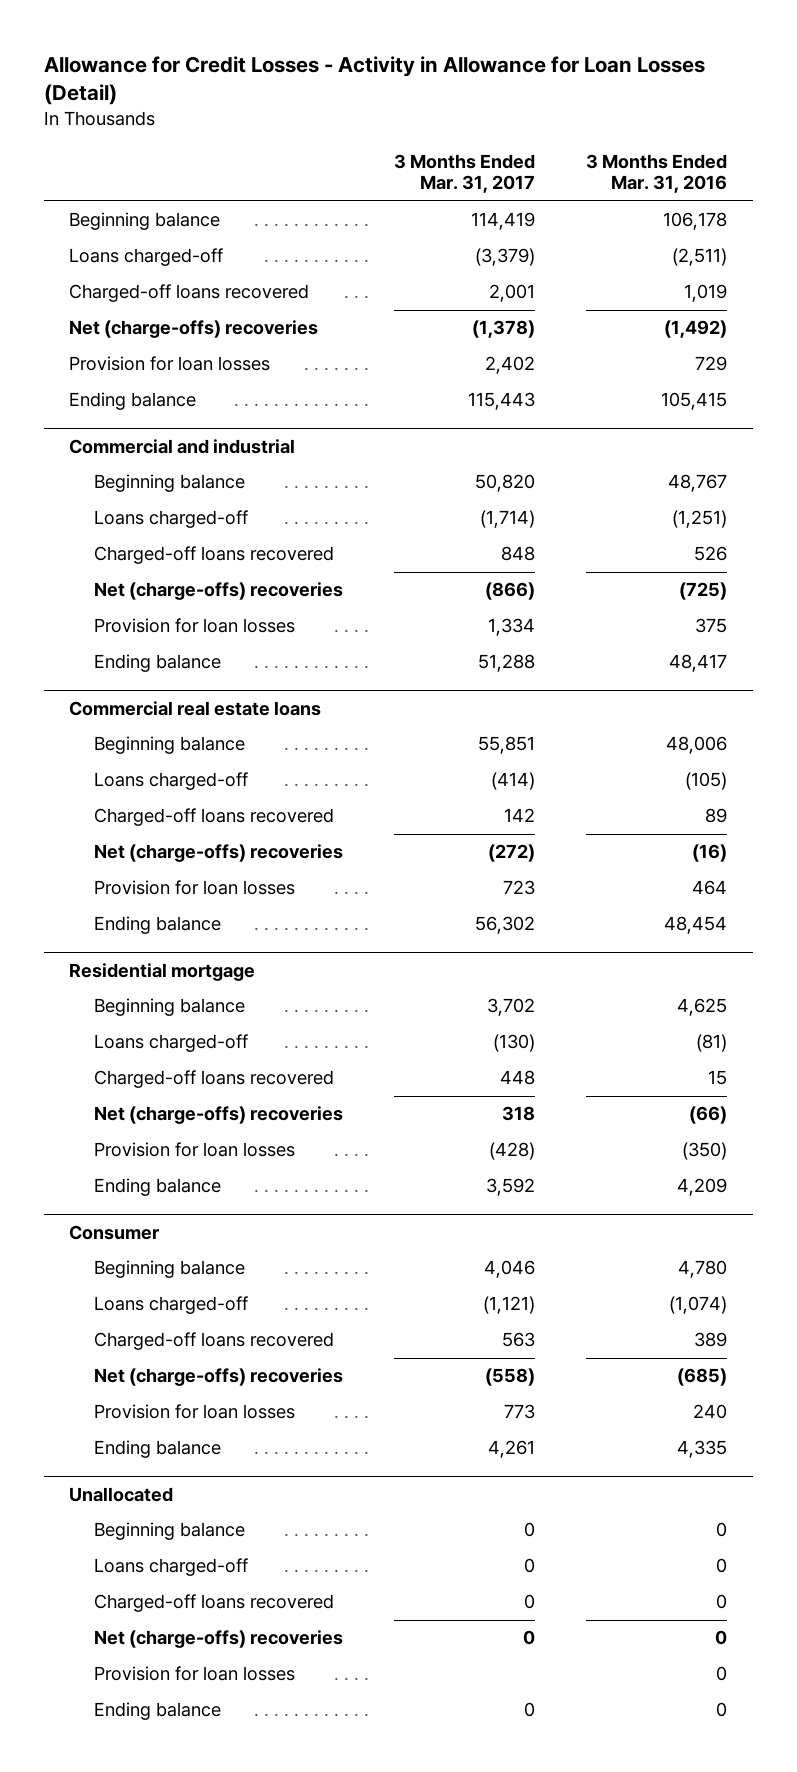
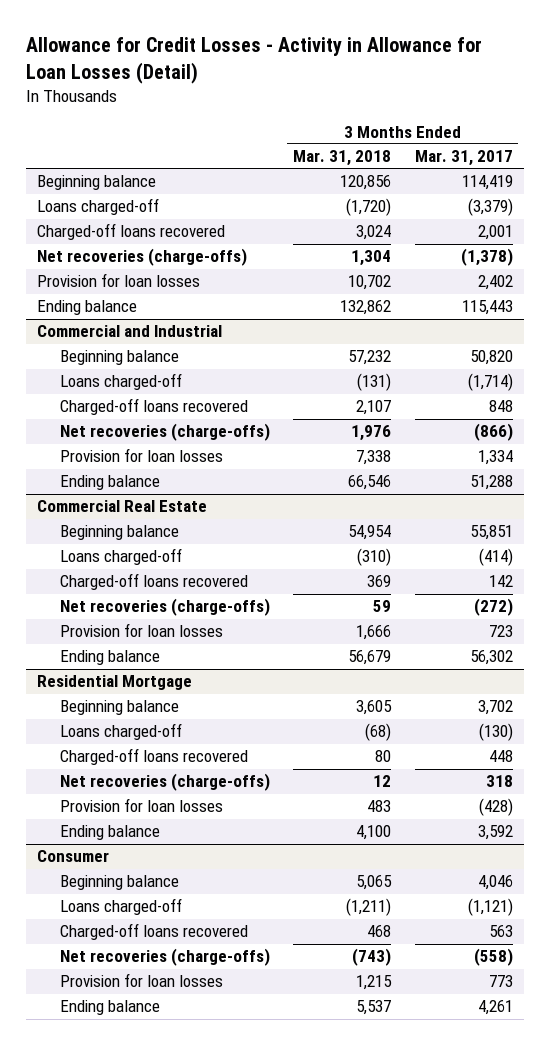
- | 3 Months Ended Mar. 31, 2017 | 3 Months Ended Mar. 31, 2016
+ | 3 Months Ended Mar. 31, 2018 | 3 Months Ended Mar. 31, 2017
- Net (charge-offs) recoveries | (1,378) | (1,492)
+ Net recoveries (charge-offs) | 1,304 | (1,378)
- Commercial and industrial
+ Commercial and Industrial
- Net (charge-offs) recoveries | (866) | (725)
+ Net recoveries (charge-offs) | 1,976 | (866)
- Commercial real estate loans
+ Commercial Real Estate
- Net (charge-offs) recoveries | (272) | (16)
+ Net recoveries (charge-offs) | 59 | (272)
- Residential mortgage
+ Residential Mortgage
- Net (charge-offs) recoveries | 318 | (66)
+ Net recoveries (charge-offs) | 12 | 318
@ Consumer
- Net (charge-offs) recoveries | (558) | (685)
+ Net recoveries (charge-offs) | (743) | (558)
- Unallocated
- Beginning balance | 0 | 0
- Loans charged-off | 0 | 0
- Charged-off loans recovered | 0 | 0
- Net (charge-offs) recoveries | 0 | 0
- Provision for loan losses | | 0
- Ending balance | 0 | 0

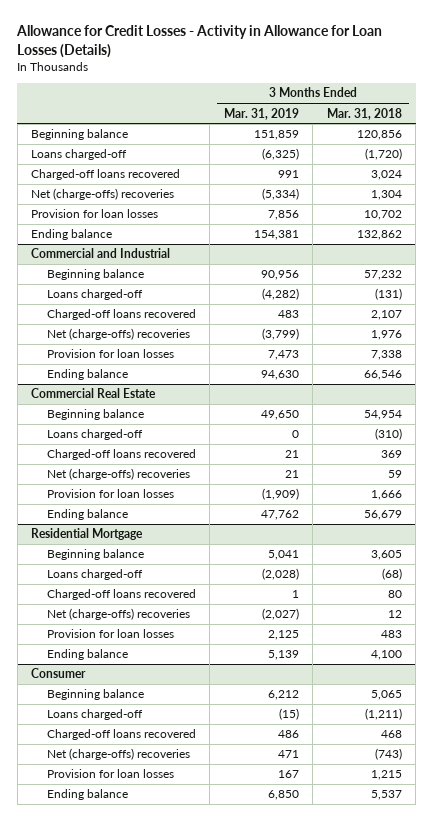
- Allowance for Credit Losses - Activity in Allowance for Loan Losses (Detail)
+ Allowance for Credit Losses - Activity in Allowance for Loan Losses (Details)
- | 3 Months Ended Mar. 31, 2018 | 3 Months Ended Mar. 31, 2017
+ | 3 Months Ended Mar. 31, 2019 | 3 Months Ended Mar. 31, 2018
- Net recoveries (charge-offs) | 1,304 | (1,378)
+ Net (charge-offs) recoveries | (5,334) | 1,304
@ Commercial and Industrial
- Net recoveries (charge-offs) | 1,976 | (866)
+ Net (charge-offs) recoveries | (3,799) | 1,976
@ Commercial Real Estate
- Net recoveries (charge-offs) | 59 | (272)
+ Net (charge-offs) recoveries | 21 | 59
@ Residential Mortgage
- Net recoveries (charge-offs) | 12 | 318
+ Net (charge-offs) recoveries | (2,027) | 12
@ Consumer
- Net recoveries (charge-offs) | (743) | (558)
+ Net (charge-offs) recoveries | 471 | (743)

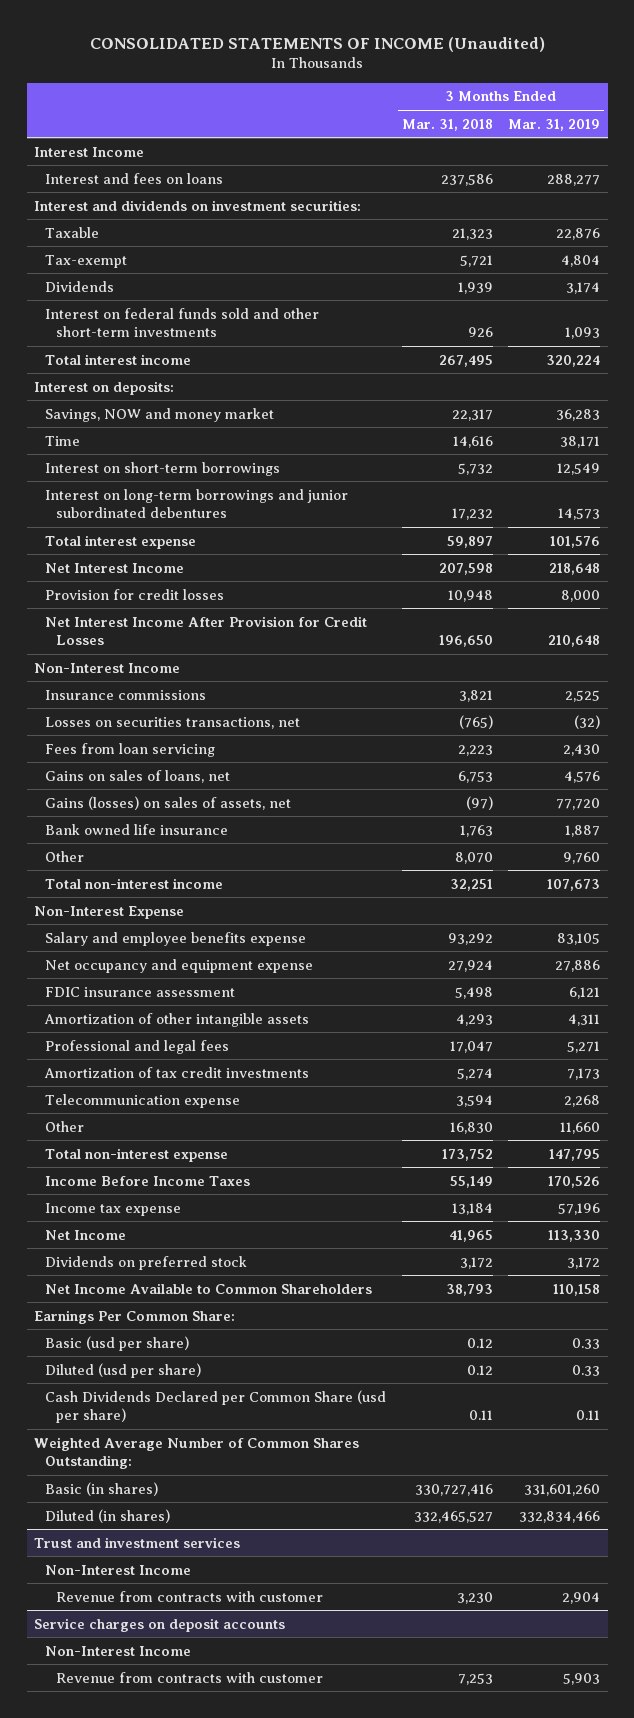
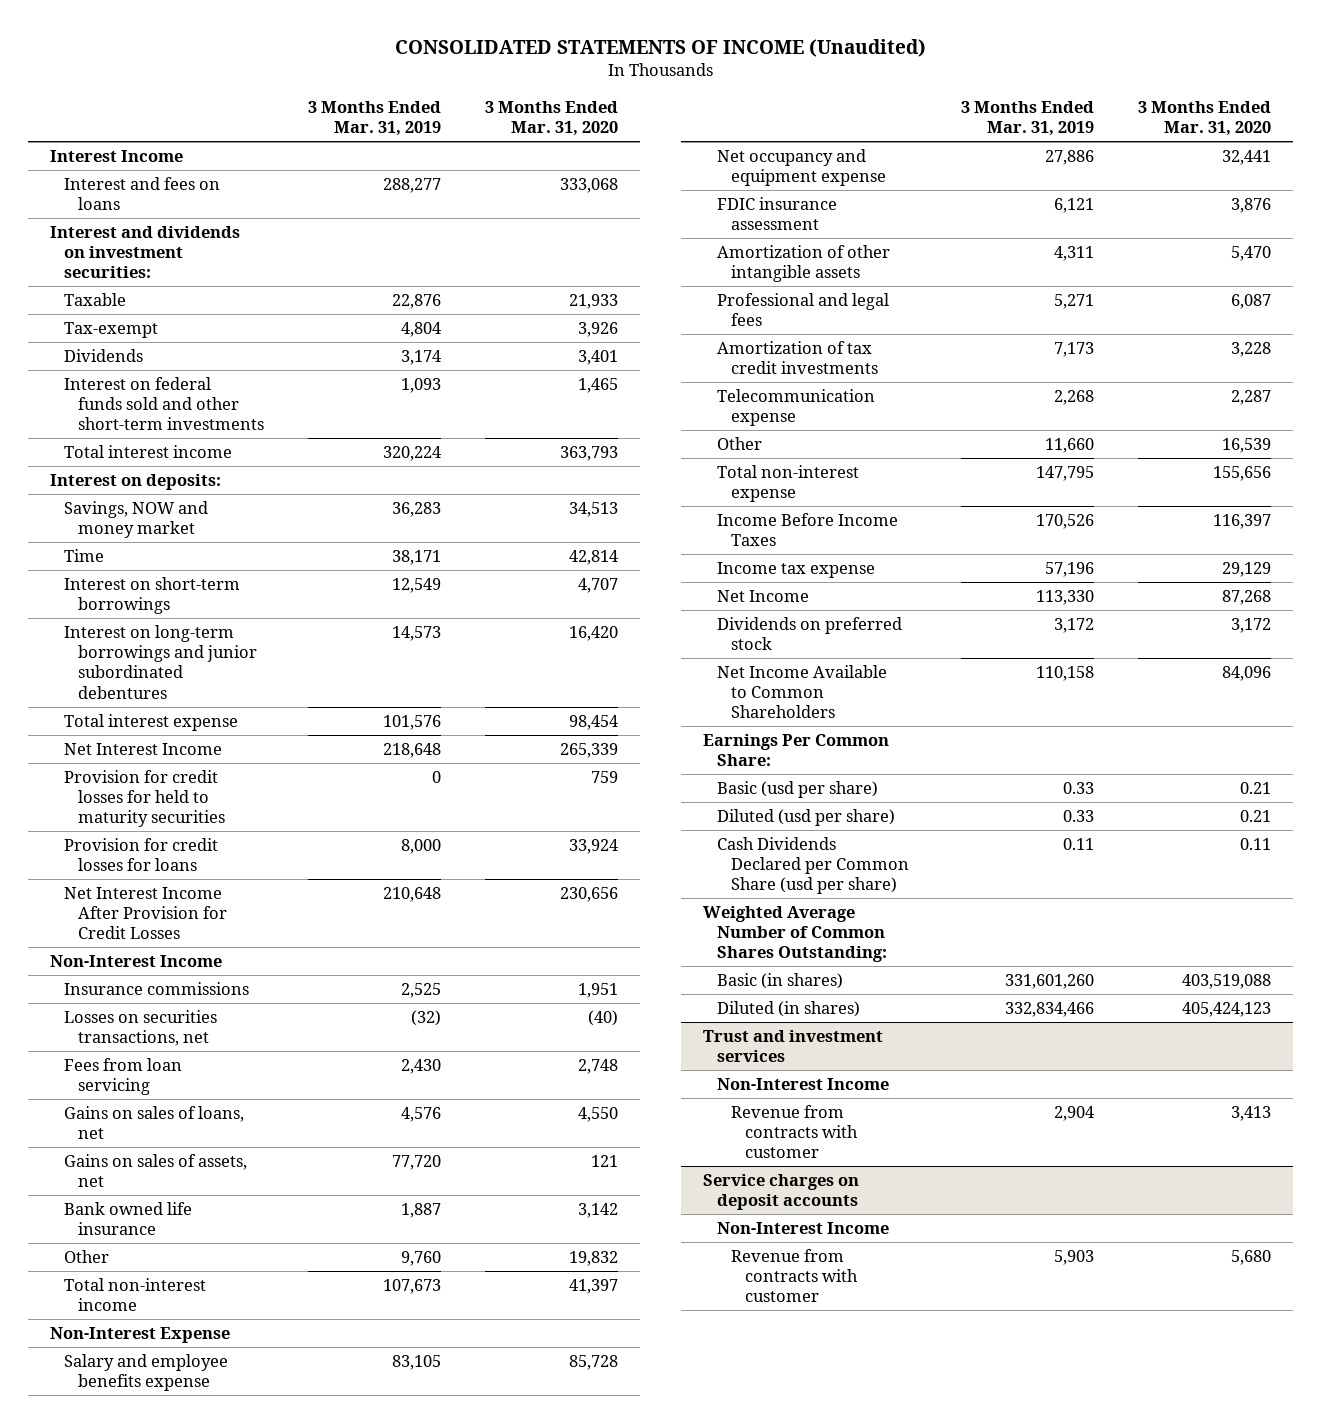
- | 3 Months Ended Mar. 31, 2018 | 3 Months Ended Mar. 31, 2019
+ | 3 Months Ended Mar. 31, 2019 | 3 Months Ended Mar. 31, 2020
- Provision for credit losses | 10,948 | 8,000
+ Provision for credit losses for held to maturity securities | 0 | 759
+ Provision for credit losses for loans | 8,000 | 33,924
- Gains (losses) on sales of assets, net | (97) | 77,720
+ Gains on sales of assets, net | 77,720 | 121

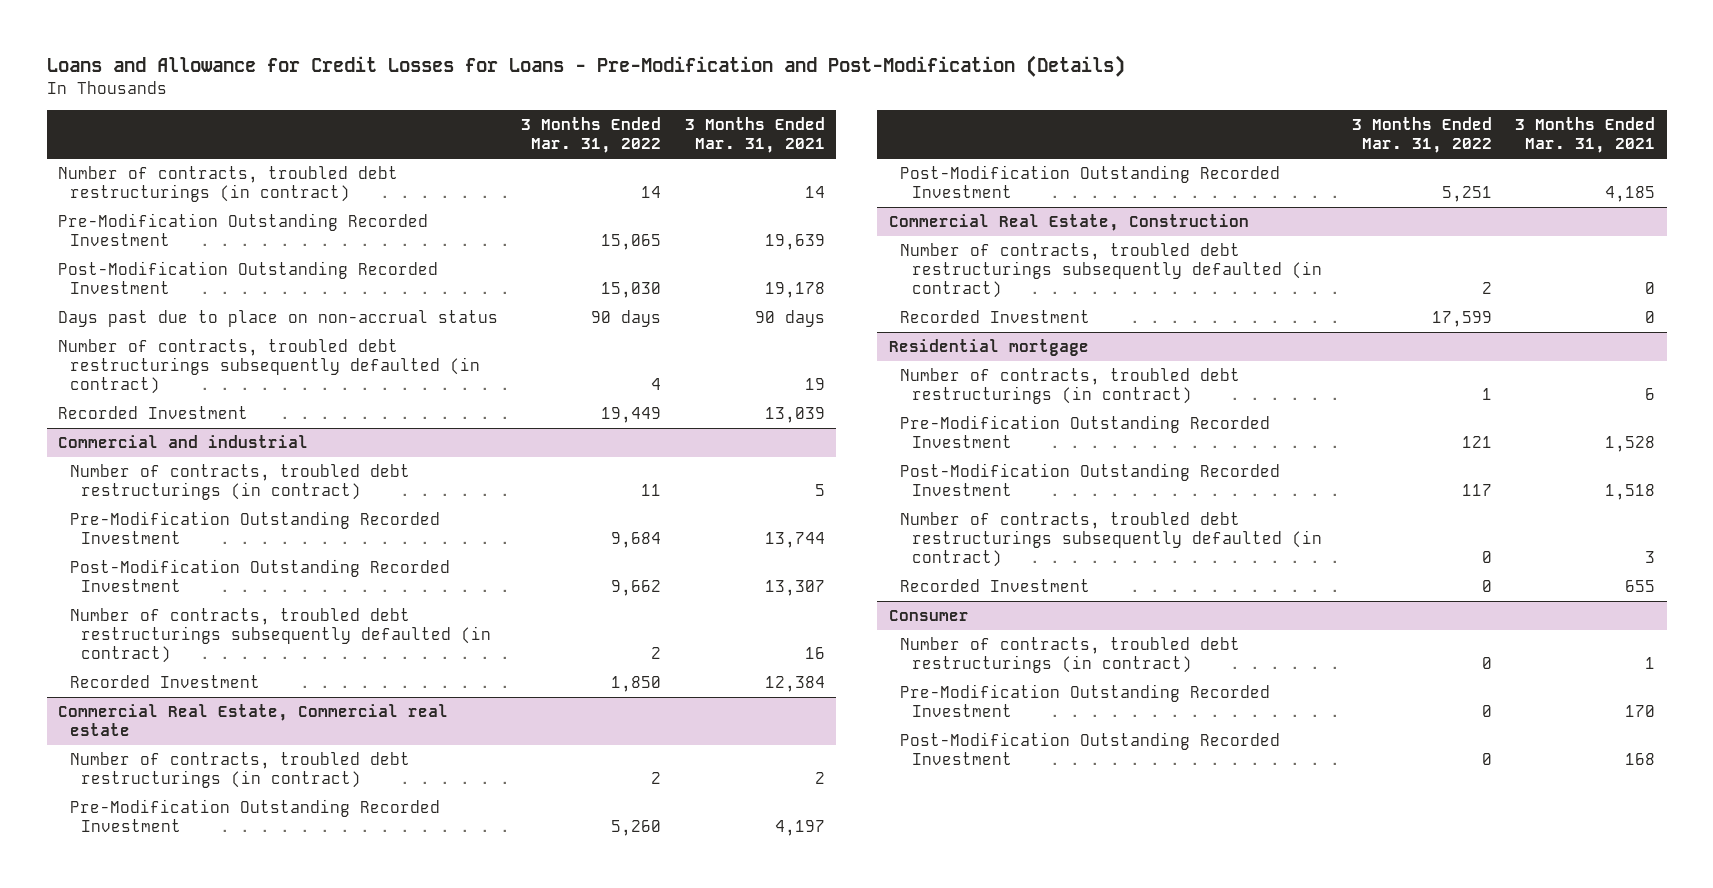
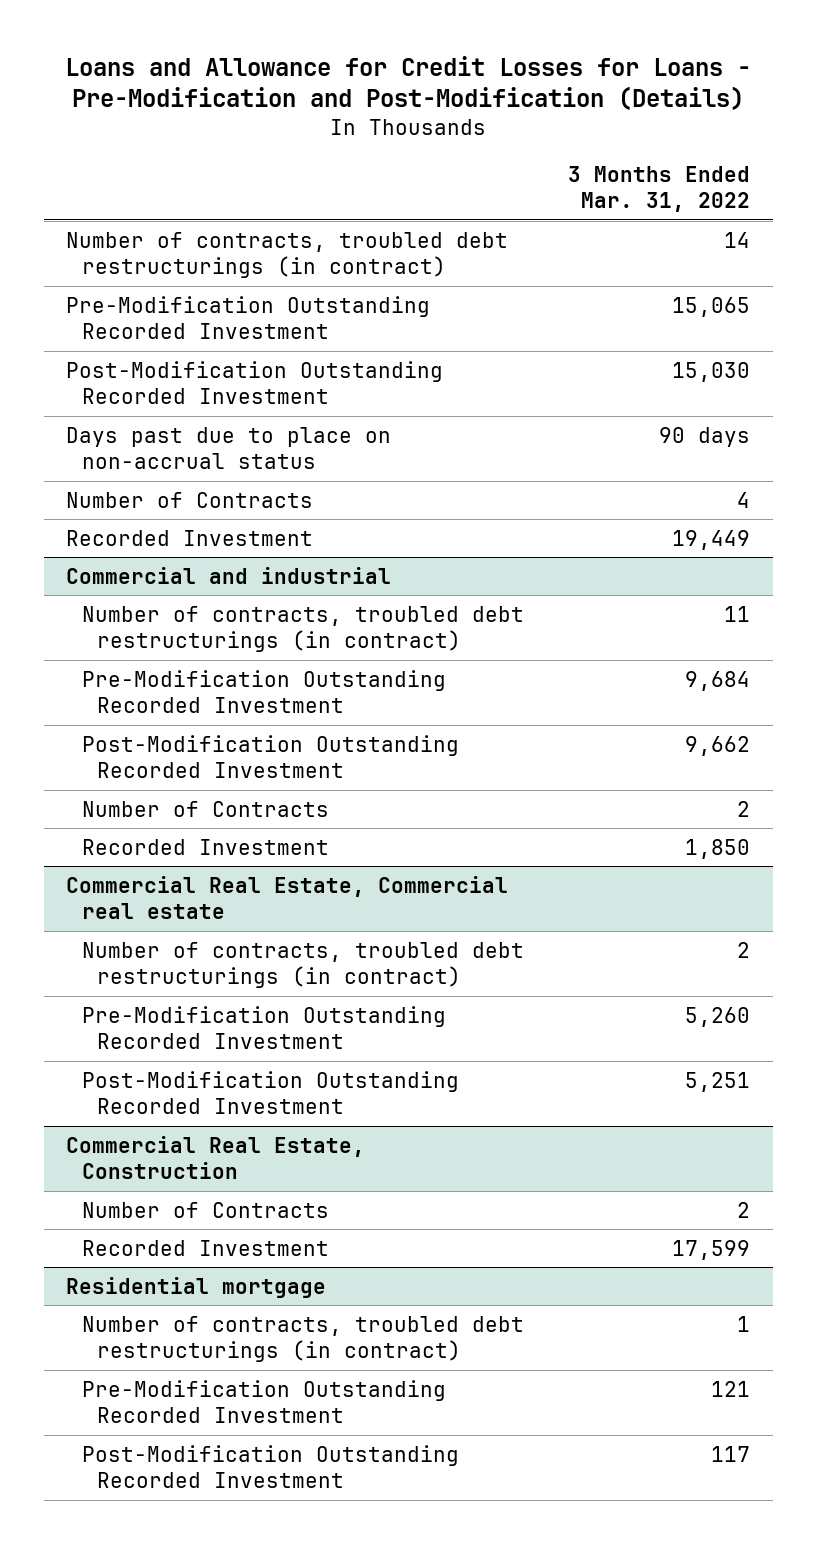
- | 3 Months Ended Mar. 31, 2022 | 3 Months Ended Mar. 31, 2021
+ | 3 Months Ended Mar. 31, 2022
- Number of contracts, troubled debt restructurings subsequently defaulted (in contract) | 4 | 19
+ Number of Contracts | 4
@ Commercial and industrial
- Number of contracts, troubled debt restructurings subsequently defaulted (in contract) | 2 | 16
+ Number of Contracts | 2
@ Commercial Real Estate, Construction
- Number of contracts, troubled debt restructurings subsequently defaulted (in contract) | 2 | 0
+ Number of Contracts | 2
@ Residential mortgage
- Number of contracts, troubled debt restructurings subsequently defaulted (in contract) | 0 | 3
- Recorded Investment | 0 | 655
- Consumer
- Number of contracts, troubled debt restructurings (in contract) | 0 | 1
- Pre-Modification Outstanding Recorded Investment | 0 | 170
- Post-Modification Outstanding Recorded Investment | 0 | 168

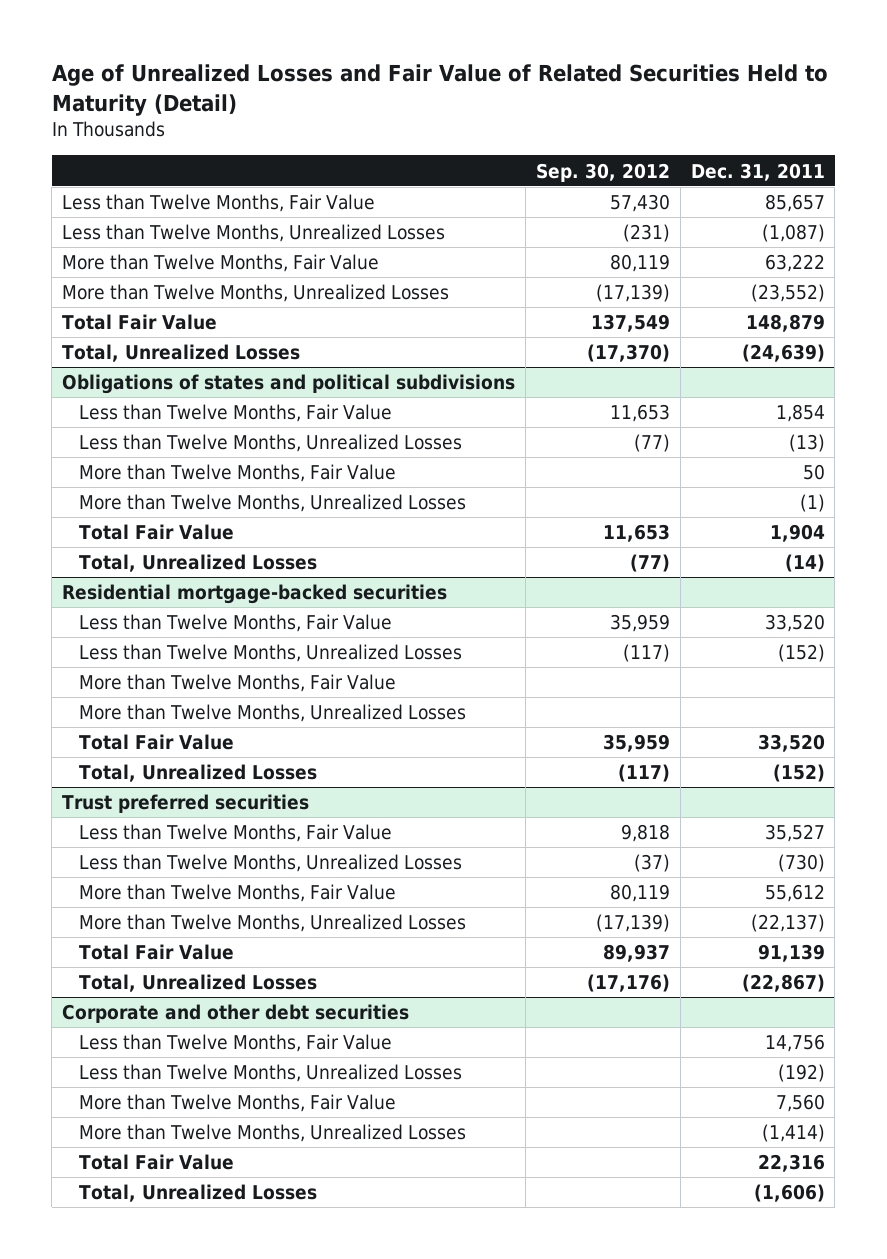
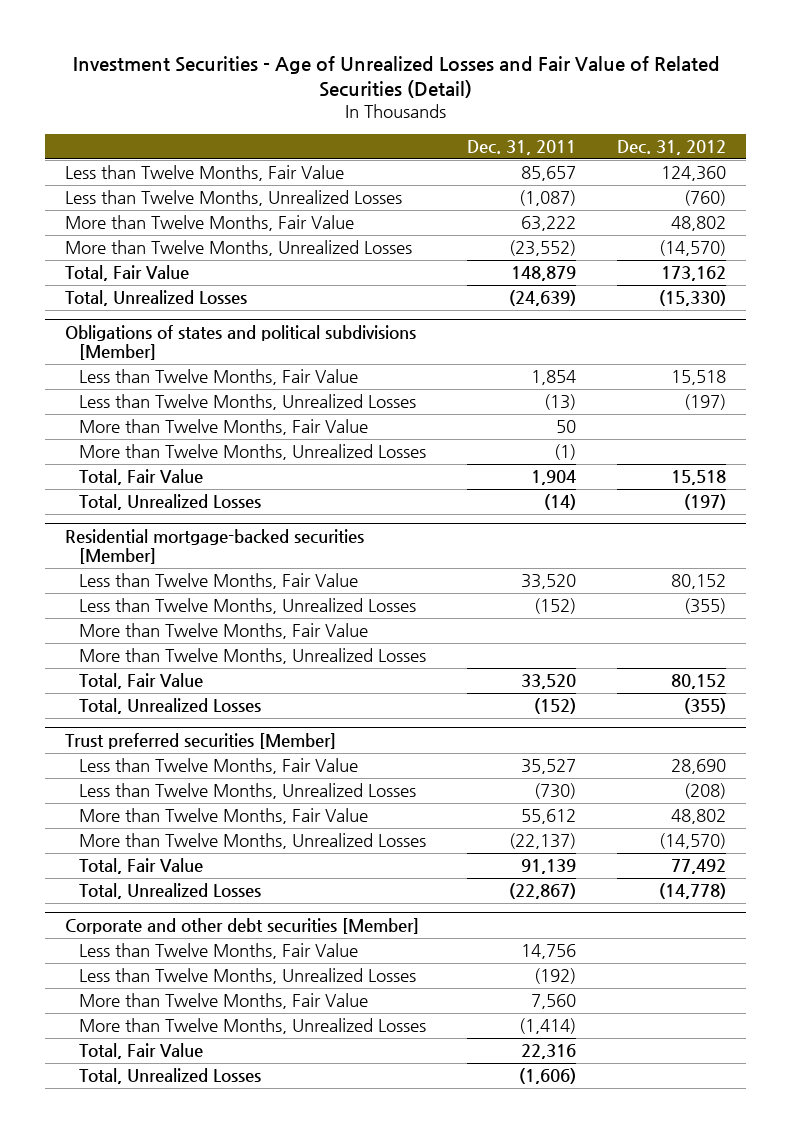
- Age of Unrealized Losses and Fair Value of Related Securities Held to Maturity (Detail)
+ Investment Securities - Age of Unrealized Losses and Fair Value of Related Securities (Detail)
- | Sep. 30, 2012 | Dec. 31, 2011
+ | Dec. 31, 2011 | Dec. 31, 2012
- Total Fair Value | 137,549 | 148,879
+ Total, Fair Value | 148,879 | 173,162
- Obligations of states and political subdivisions
+ Obligations of states and political subdivisions [Member]
- Total Fair Value | 11,653 | 1,904
+ Total, Fair Value | 1,904 | 15,518
- Residential mortgage-backed securities
+ Residential mortgage-backed securities [Member]
- Total Fair Value | 35,959 | 33,520
+ Total, Fair Value | 33,520 | 80,152
- Trust preferred securities
+ Trust preferred securities [Member]
- Total Fair Value | 89,937 | 91,139
+ Total, Fair Value | 91,139 | 77,492
- Corporate and other debt securities
+ Corporate and other debt securities [Member]
- Total Fair Value | | 22,316
+ Total, Fair Value | 22,316 |

